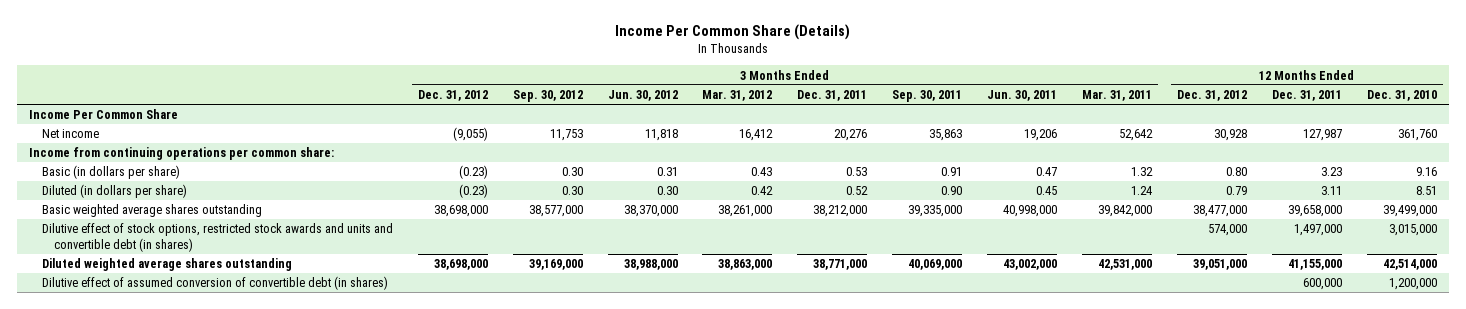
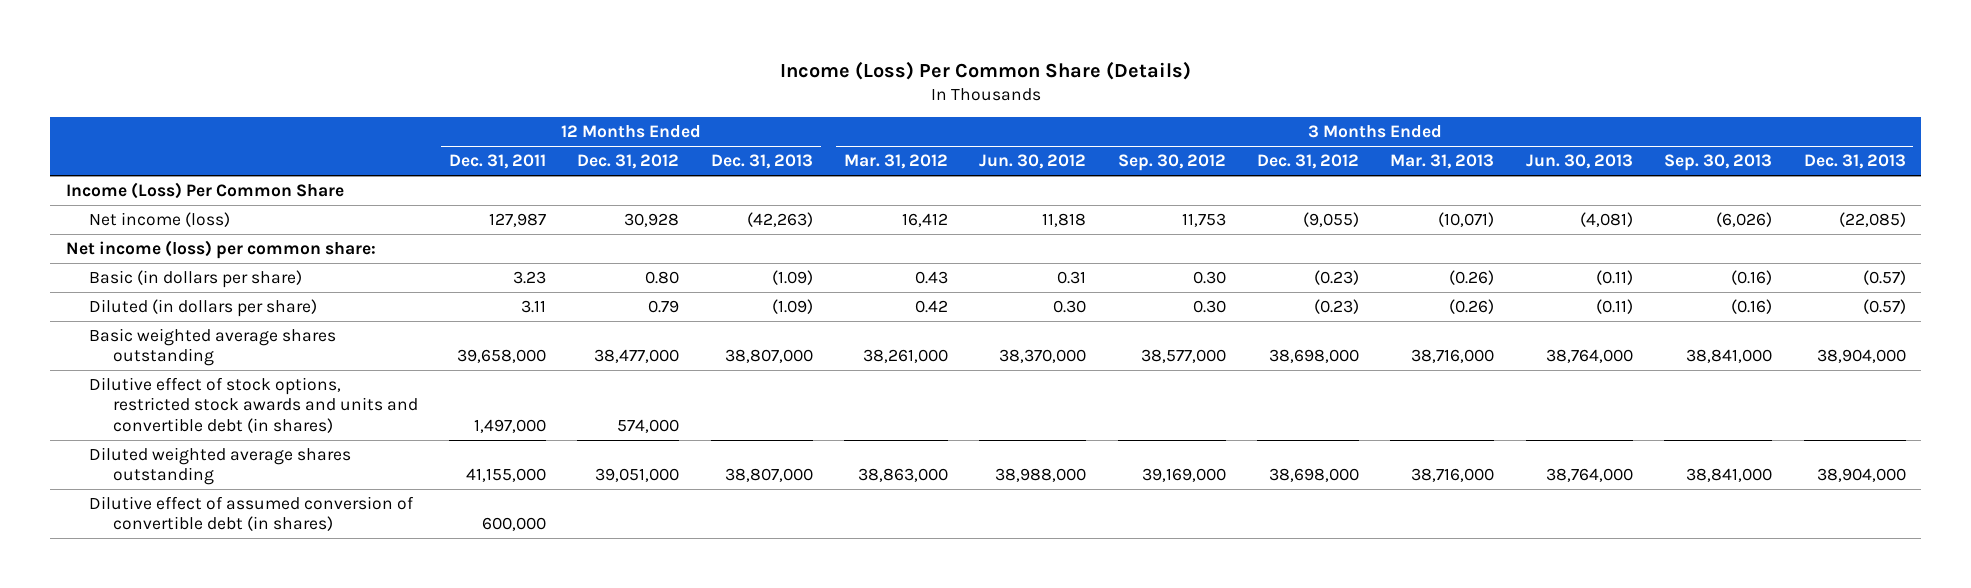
- Income Per Common Share (Details)
+ Income (Loss) Per Common Share (Details)
- | 3 Months Ended Dec. 31, 2012 | 3 Months Ended Sep. 30, 2012 | 3 Months Ended Jun. 30, 2012 | 3 Months Ended Mar. 31, 2012 | 3 Months Ended Dec. 31, 2011 | 3 Months Ended Sep. 30, 2011 | 3 Months Ended Jun. 30, 2011 | 3 Months Ended Mar. 31, 2011 | 12 Months Ended Dec. 31, 2012 | 12 Months Ended Dec. 31, 2011 | 12 Months Ended Dec. 31, 2010
+ | 12 Months Ended Dec. 31, 2011 | 12 Months Ended Dec. 31, 2012 | 12 Months Ended Dec. 31, 2013 | 3 Months Ended Mar. 31, 2012 | 3 Months Ended Jun. 30, 2012 | 3 Months Ended Sep. 30, 2012 | 3 Months Ended Dec. 31, 2012 | 3 Months Ended Mar. 31, 2013 | 3 Months Ended Jun. 30, 2013 | 3 Months Ended Sep. 30, 2013 | 3 Months Ended Dec. 31, 2013
- Income Per Common Share
- Net income | (9,055) | 11,753 | 11,818 | 16,412 | 20,276 | 35,863 | 19,206 | 52,642 | 30,928 | 127,987 | 361,760
- Income from continuing operations per common share:
+ Income (Loss) Per Common Share
+ Net income (loss) | 127,987 | 30,928 | (42,263) | 16,412 | 11,818 | 11,753 | (9,055) | (10,071) | (4,081) | (6,026) | (22,085)
+ Net income (loss) per common share:

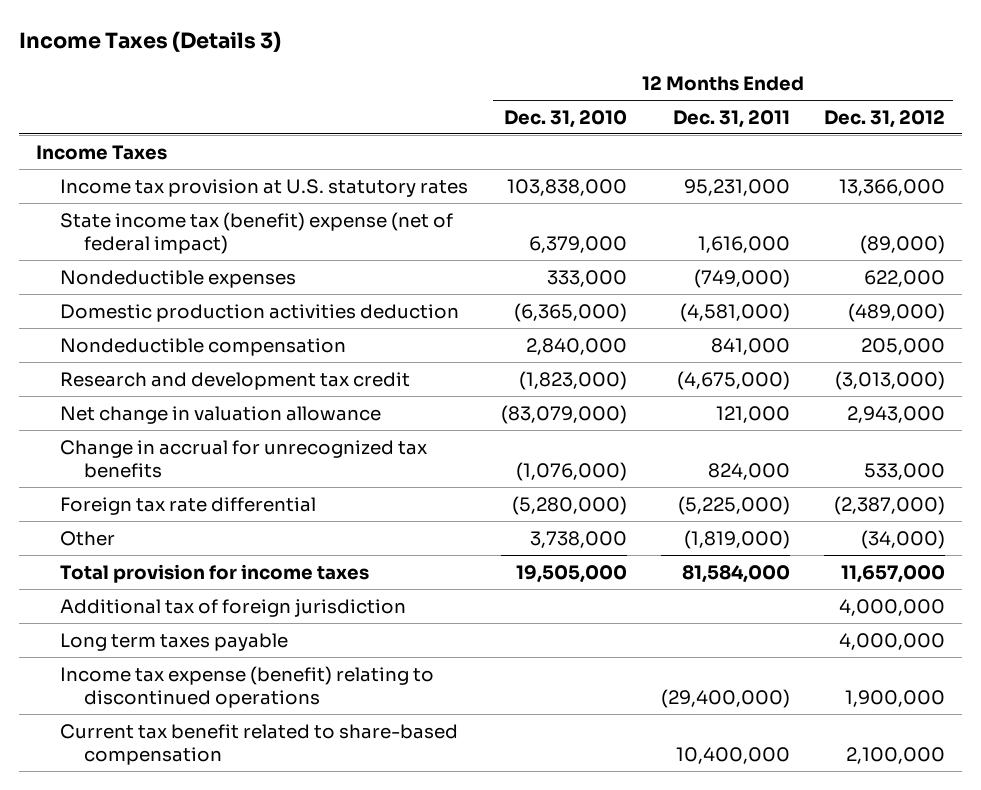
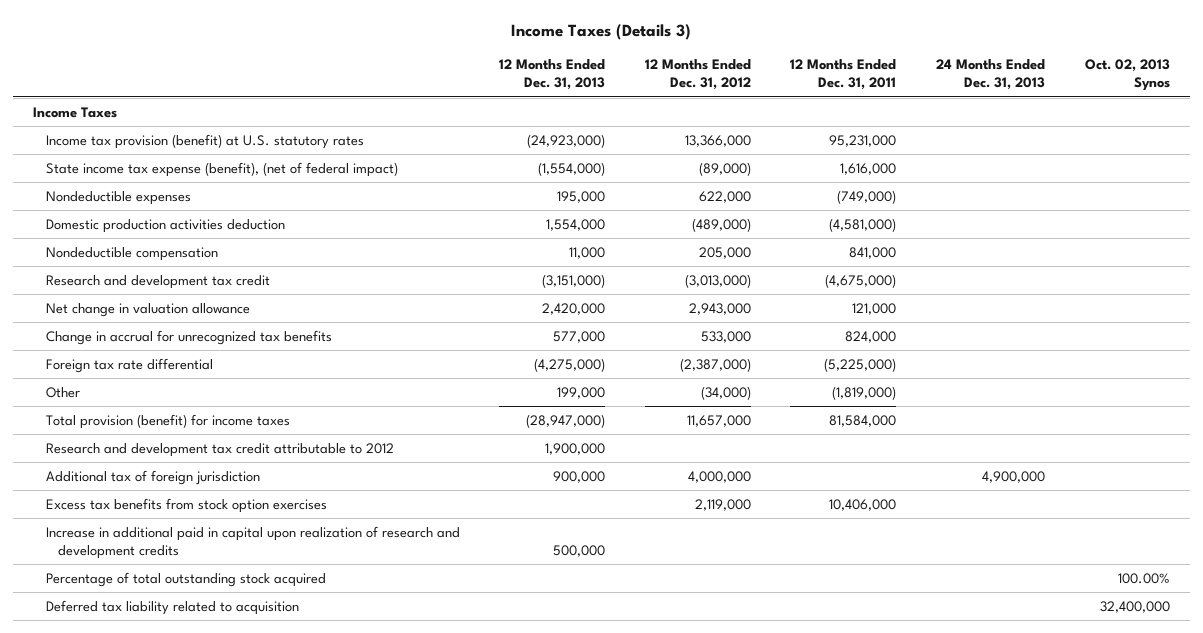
- | 12 Months Ended Dec. 31, 2010 | 12 Months Ended Dec. 31, 2011 | 12 Months Ended Dec. 31, 2012
+ | 12 Months Ended Dec. 31, 2013 | 12 Months Ended Dec. 31, 2012 | 12 Months Ended Dec. 31, 2011 | 24 Months Ended Dec. 31, 2013 | Oct. 02, 2013 Synos
- Income tax provision at U.S. statutory rates | 103,838,000 | 95,231,000 | 13,366,000
- State income tax (benefit) expense (net of federal impact) | 6,379,000 | 1,616,000 | (89,000)
+ Income tax provision (benefit) at U.S. statutory rates | (24,923,000) | 13,366,000 | 95,231,000 | |
+ State income tax expense (benefit), (net of federal impact) | (1,554,000) | (89,000) | 1,616,000 | |
- Total provision for income taxes | 19,505,000 | 81,584,000 | 11,657,000
+ Total provision (benefit) for income taxes | (28,947,000) | 11,657,000 | 81,584,000 | |
+ Research and development tax credit attributable to 2012 | 1,900,000 | | | |
- Long term taxes payable | | | 4,000,000
- Income tax expense (benefit) relating to discontinued operations | | (29,400,000) | 1,900,000
- Current tax benefit related to share-based compensation | | 10,400,000 | 2,100,000
+ Excess tax benefits from stock option exercises | | 2,119,000 | 10,406,000 | |
+ Increase in additional paid in capital upon realization of research and development credits | 500,000 | | | |
+ Percentage of total outstanding stock acquired | | | | | 100.00%
+ Deferred tax liability related to acquisition | | | | | 32,400,000

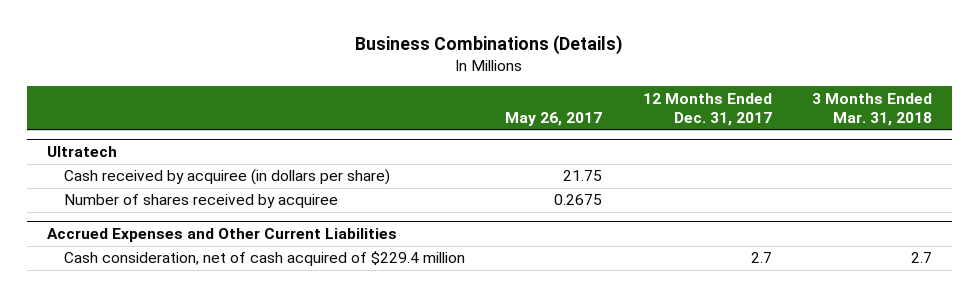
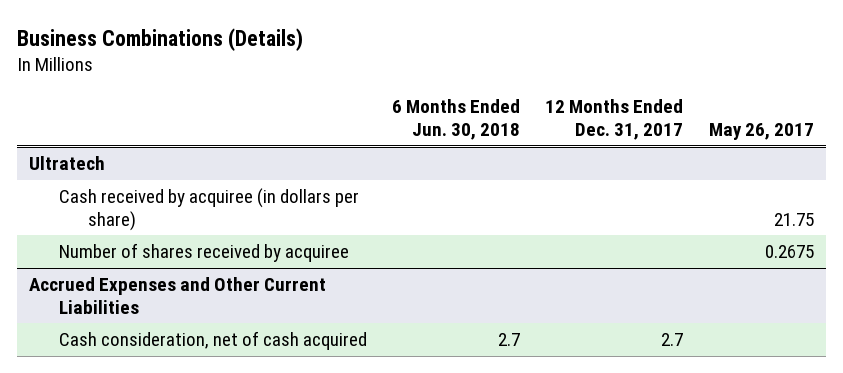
- | May 26, 2017 | 12 Months Ended Dec. 31, 2017 | 3 Months Ended Mar. 31, 2018
+ | 6 Months Ended Jun. 30, 2018 | 12 Months Ended Dec. 31, 2017 | May 26, 2017
@ Accrued Expenses and Other Current Liabilities
- Cash consideration, net of cash acquired of $229.4 million | | 2.7 | 2.7
+ Cash consideration, net of cash acquired | 2.7 | 2.7 |

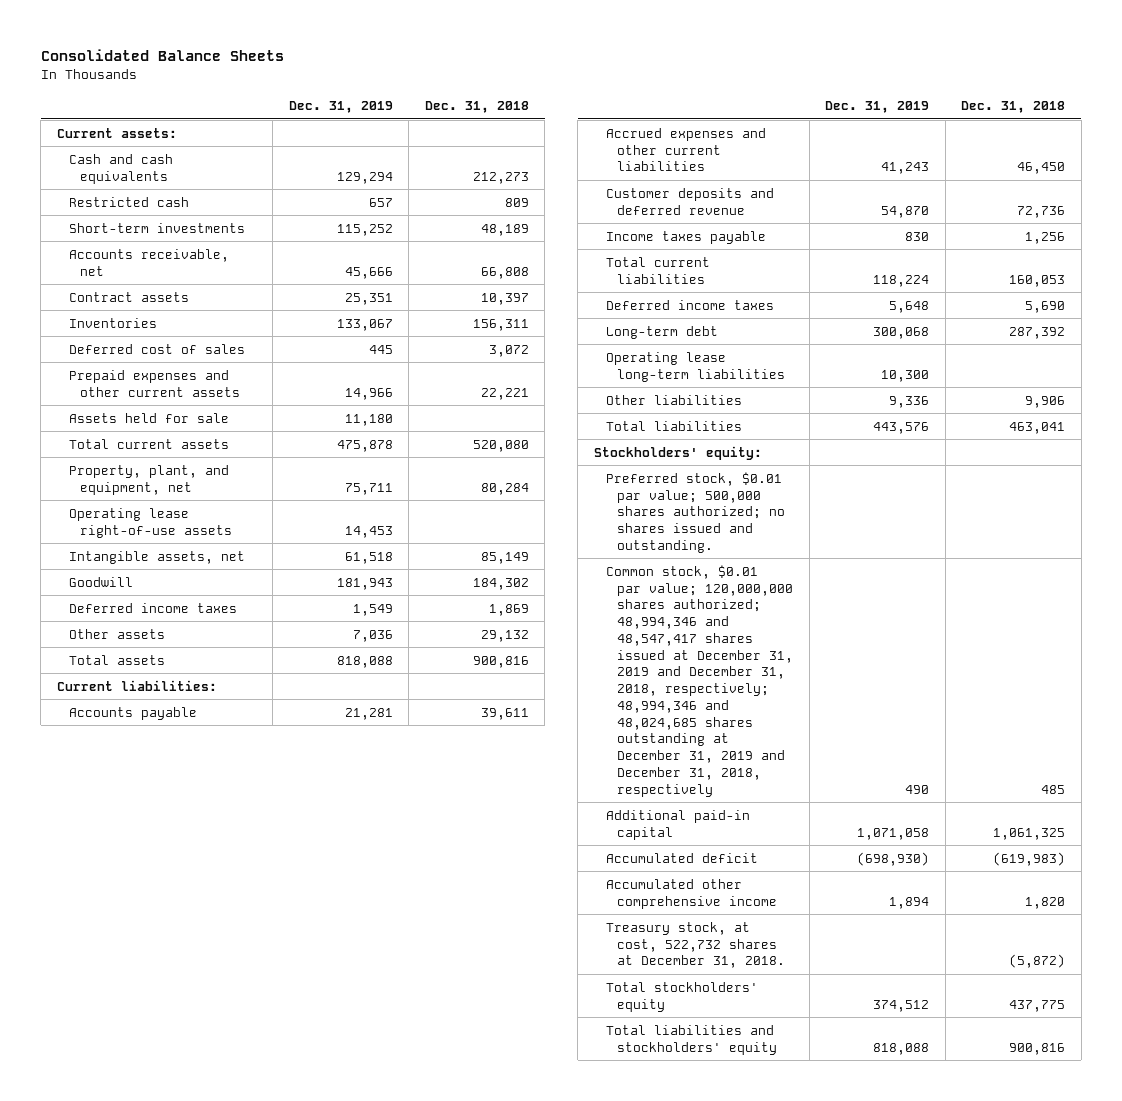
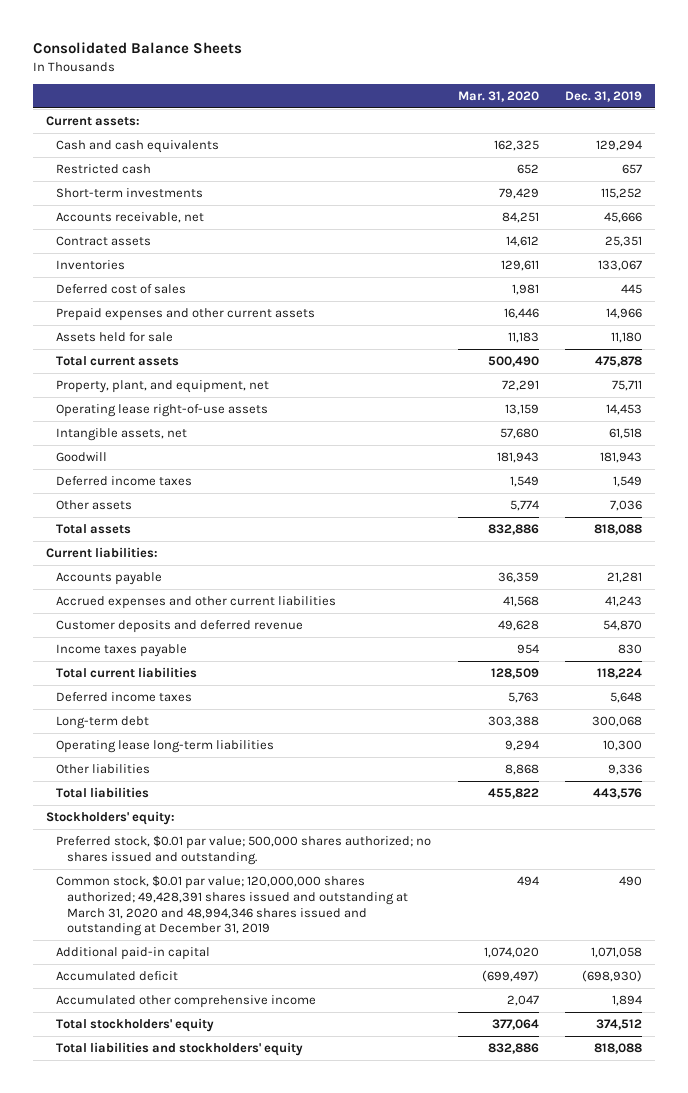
- | Dec. 31, 2019 | Dec. 31, 2018
+ | Mar. 31, 2020 | Dec. 31, 2019
- Common stock, $0.01 par value; 120,000,000 shares authorized; 48,994,346 and 48,547,417 shares issued at December 31, 2019 and December 31, 2018, respectively; 48,994,346 and 48,024,685 shares outstanding at December 31, 2019 and December 31, 2018, respectively | 490 | 485
+ Common stock, $0.01 par value; 120,000,000 shares authorized; 49,428,391 shares issued and outstanding at March 31, 2020 and 48,994,346 shares issued and outstanding at December 31, 2019 | 494 | 490
- Treasury stock, at cost, 522,732 shares at December 31, 2018. | | (5,872)

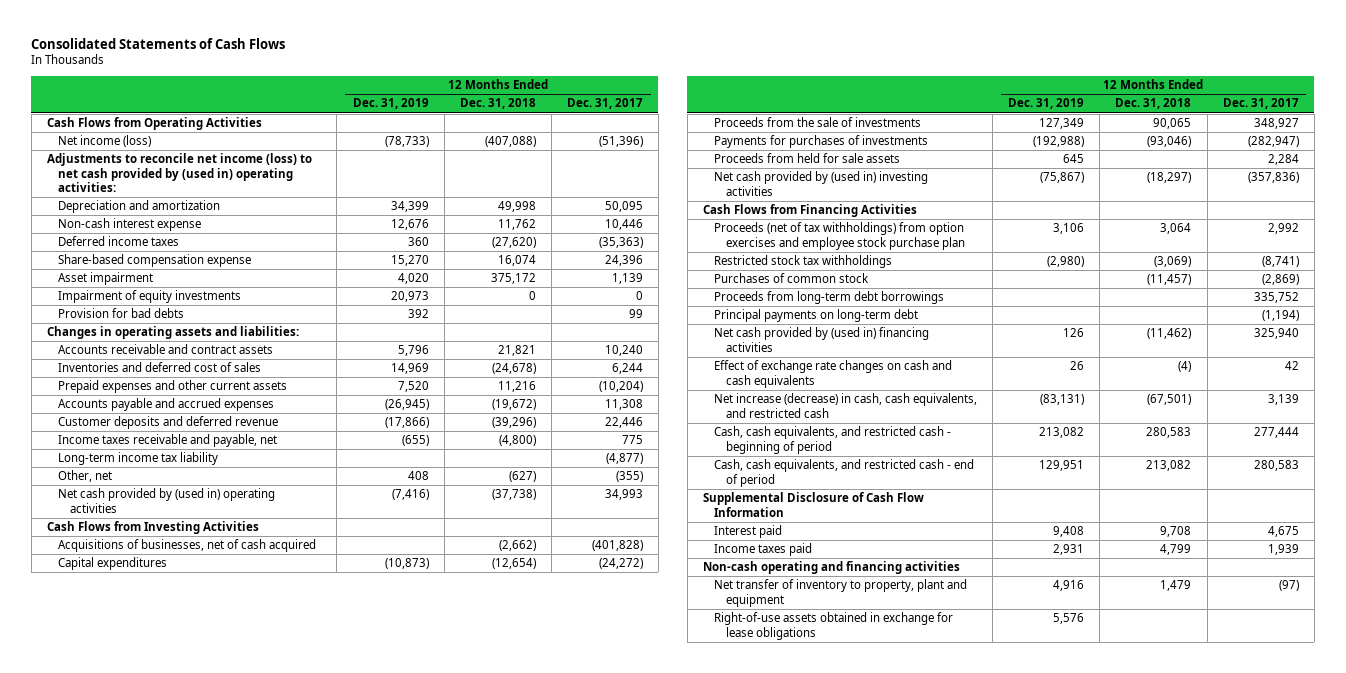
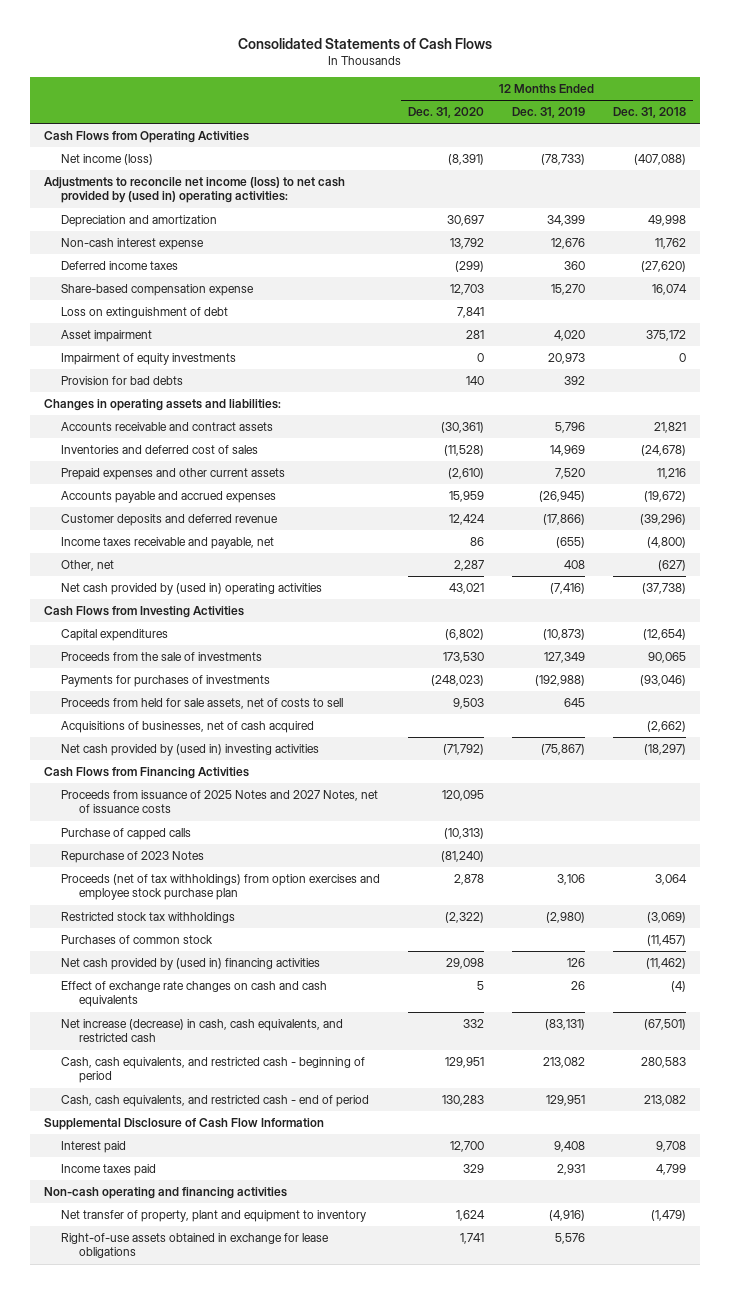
- | 12 Months Ended Dec. 31, 2019 | 12 Months Ended Dec. 31, 2018 | 12 Months Ended Dec. 31, 2017
+ | 12 Months Ended Dec. 31, 2020 | 12 Months Ended Dec. 31, 2019 | 12 Months Ended Dec. 31, 2018
+ Loss on extinguishment of debt | 7,841 | |
- Long-term income tax liability | | | (4,877)
- Proceeds from held for sale assets | 645 | | 2,284
+ Proceeds from held for sale assets, net of costs to sell | 9,503 | 645 |
moved down: Acquisitions of businesses, net of cash acquired | | | (2,662)
+ Proceeds from issuance of 2025 Notes and 2027 Notes, net of issuance costs | 120,095 | |
+ Purchase of capped calls | (10,313) | |
+ Repurchase of 2023 Notes | (81,240) | |
- Proceeds from long-term debt borrowings | | | 335,752
- Principal payments on long-term debt | | | (1,194)
- Net transfer of inventory to property, plant and equipment | 4,916 | 1,479 | (97)
+ Net transfer of property, plant and equipment to inventory | 1,624 | (4,916) | (1,479)

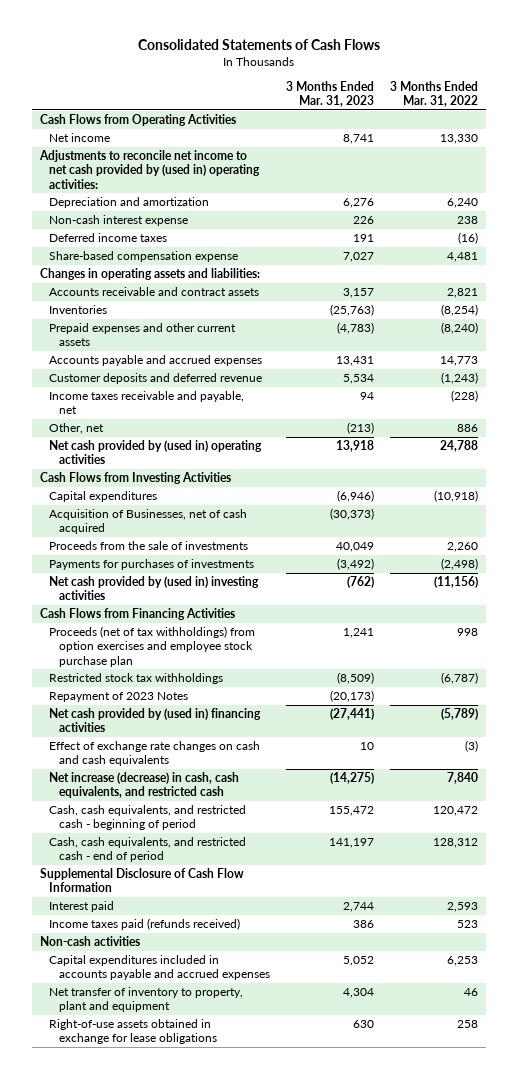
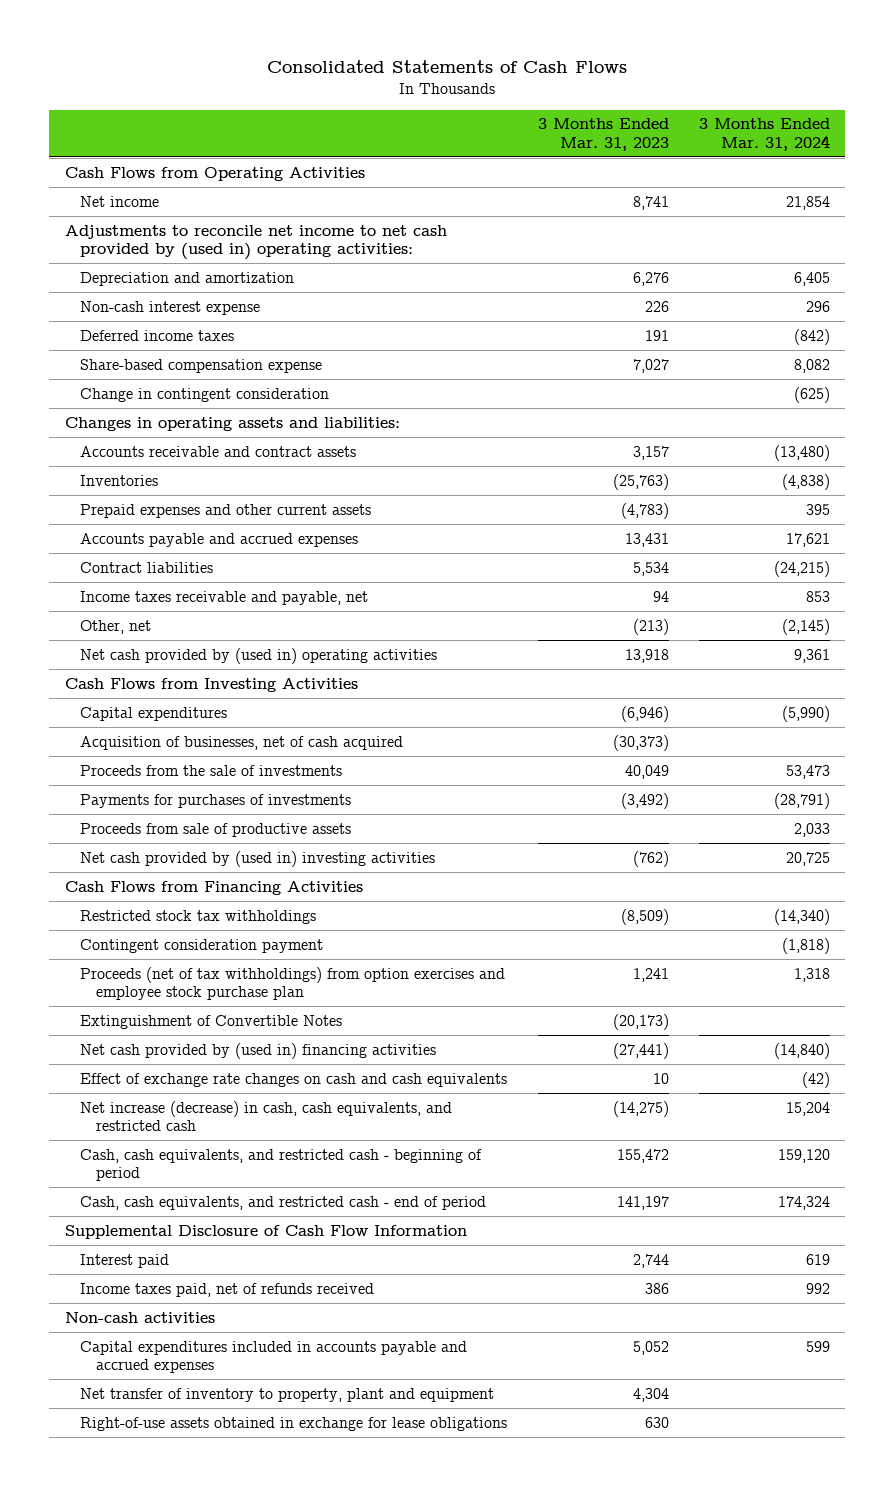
- | 3 Months Ended Mar. 31, 2023 | 3 Months Ended Mar. 31, 2022
+ | 3 Months Ended Mar. 31, 2023 | 3 Months Ended Mar. 31, 2024
+ Change in contingent consideration | | (625)
- Customer deposits and deferred revenue | 5,534 | (1,243)
+ Contract liabilities | 5,534 | (24,215)
- Acquisition of Businesses, net of cash acquired | (30,373) |
+ Acquisition of businesses, net of cash acquired | (30,373) |
+ Proceeds from sale of productive assets | | 2,033
- Repayment of 2023 Notes | (20,173) |
+ Contingent consideration payment | | (1,818)
moved down: Proceeds (net of tax withholdings) from option exercises and employee stock purchase plan | 1,241 | 1,318
+ Extinguishment of Convertible Notes | (20,173) |
- Income taxes paid (refunds received) | 386 | 523
+ Income taxes paid, net of refunds received | 386 | 992

